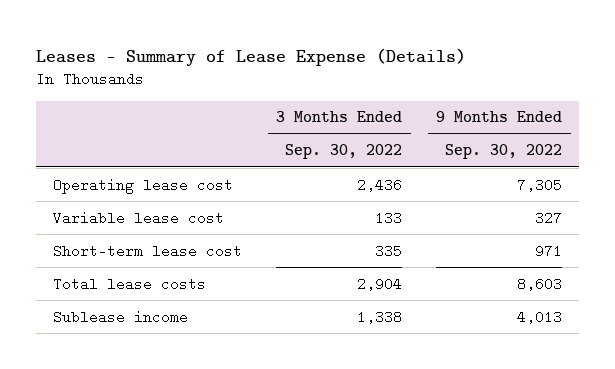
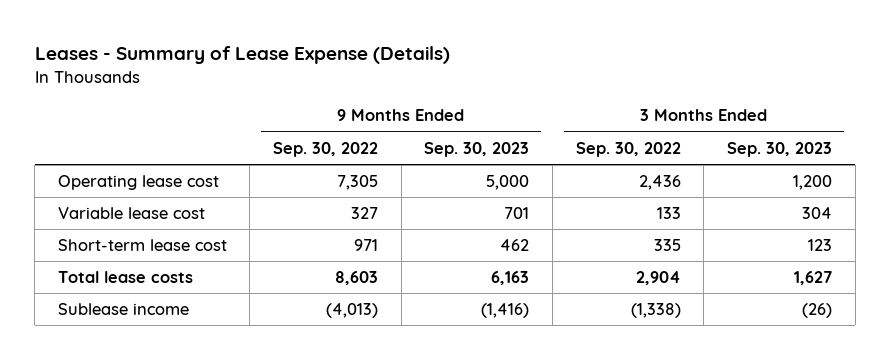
- | 3 Months Ended Sep. 30, 2022 | 9 Months Ended Sep. 30, 2022
+ | 9 Months Ended Sep. 30, 2022 | 9 Months Ended Sep. 30, 2023 | 3 Months Ended Sep. 30, 2022 | 3 Months Ended Sep. 30, 2023
- Sublease income | 1,338 | 4,013
+ Sublease income | (4,013) | (1,416) | (1,338) | (26)

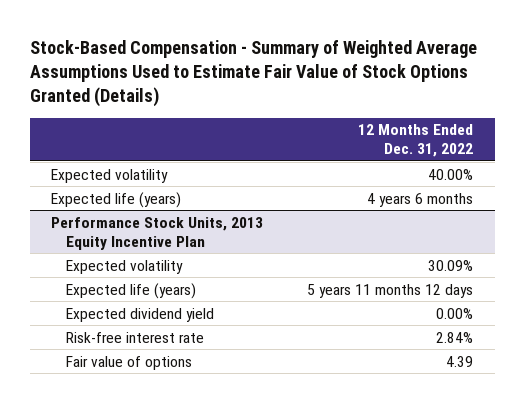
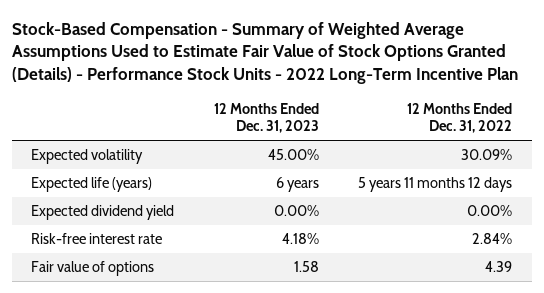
- Stock-Based Compensation - Summary of Weighted Average Assumptions Used to Estimate Fair Value of Stock Options Granted (Details)
+ Stock-Based Compensation - Summary of Weighted Average Assumptions Used to Estimate Fair Value of Stock Options Granted (Details) - Performance Stock Units - 2022 Long-Term Incentive Plan
- | 12 Months Ended Dec. 31, 2022
+ | 12 Months Ended Dec. 31, 2023 | 12 Months Ended Dec. 31, 2022
- Expected volatility | 40.00%
- Expected life (years) | 4 years 6 months
- Performance Stock Units, 2013 Equity Incentive Plan

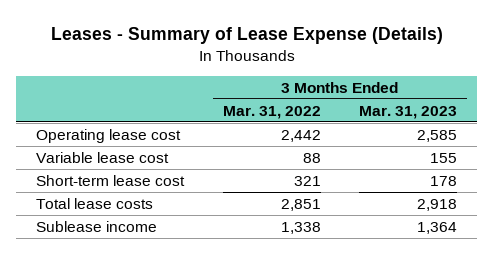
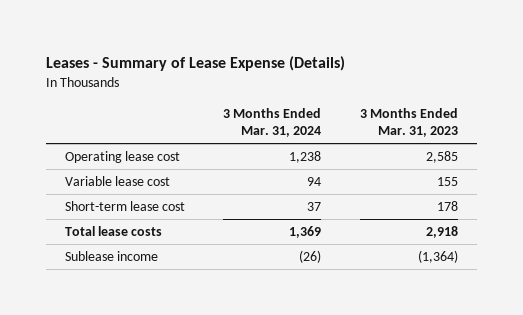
- | 3 Months Ended Mar. 31, 2022 | 3 Months Ended Mar. 31, 2023
+ | 3 Months Ended Mar. 31, 2024 | 3 Months Ended Mar. 31, 2023
- Sublease income | 1,338 | 1,364
+ Sublease income | (26) | (1,364)

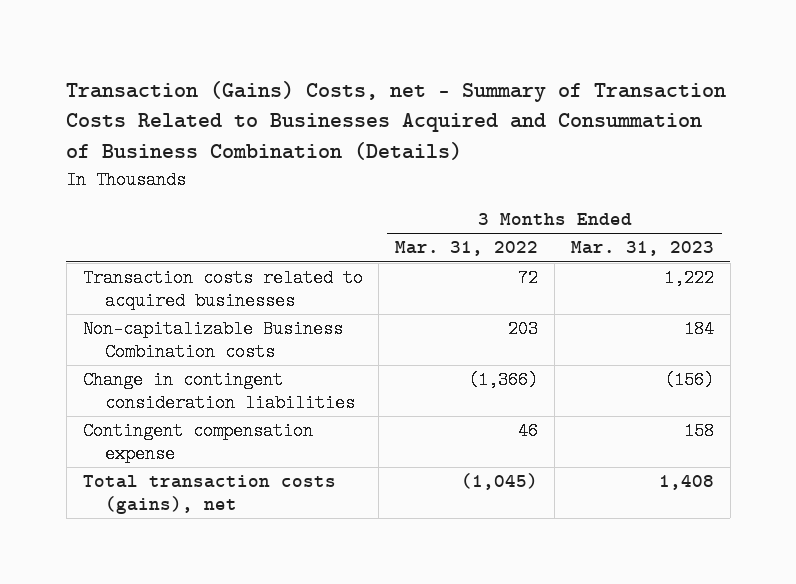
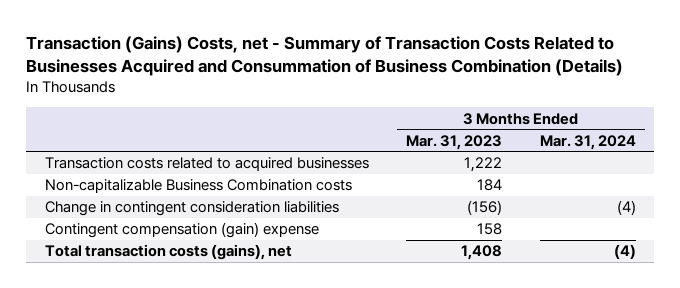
- | 3 Months Ended Mar. 31, 2022 | 3 Months Ended Mar. 31, 2023
+ | 3 Months Ended Mar. 31, 2023 | 3 Months Ended Mar. 31, 2024
- Contingent compensation expense | 46 | 158
+ Contingent compensation (gain) expense | 158 |

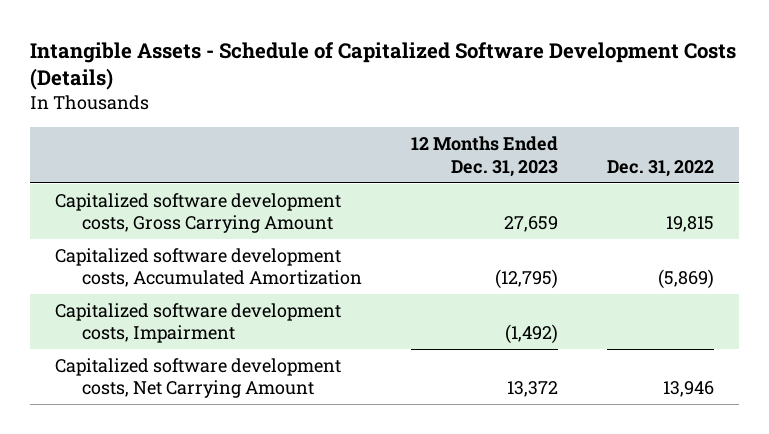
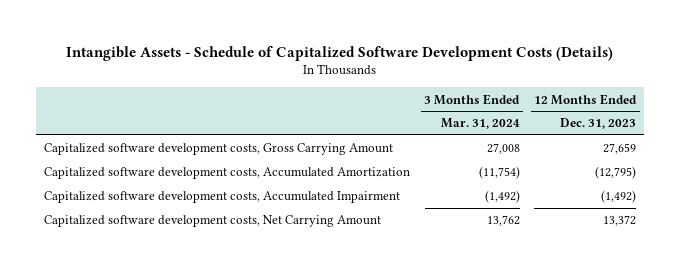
- | 12 Months Ended Dec. 31, 2023 | Dec. 31, 2022
+ | 3 Months Ended Mar. 31, 2024 | 12 Months Ended Dec. 31, 2023
- Capitalized software development costs, Impairment | (1,492) |
+ Capitalized software development costs, Accumulated Impairment | (1,492) | (1,492)

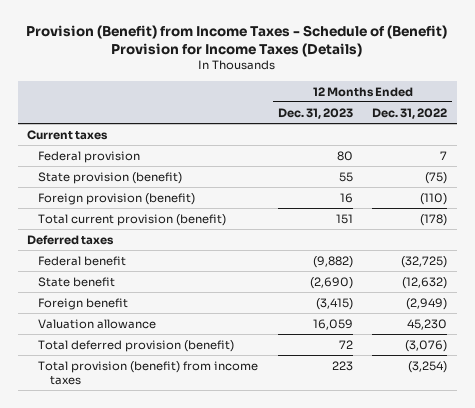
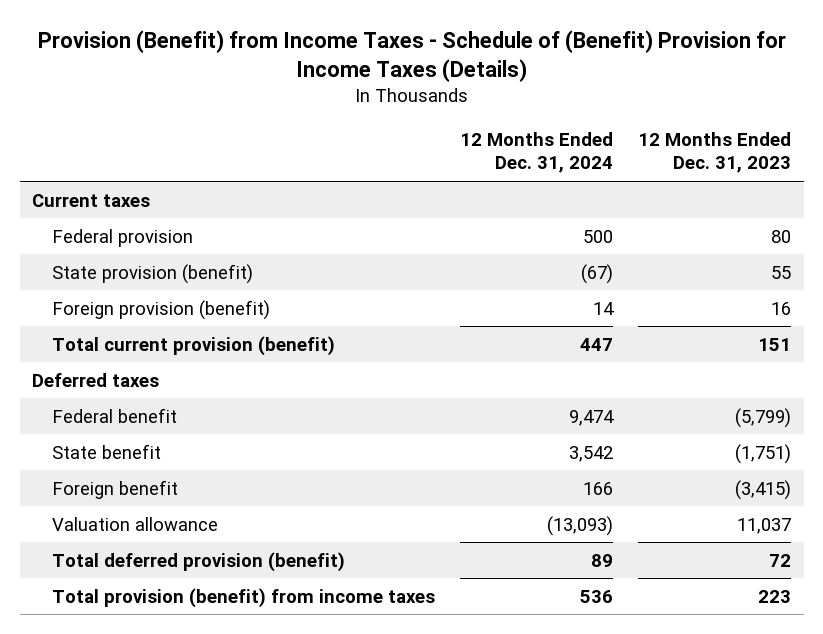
- | 12 Months Ended Dec. 31, 2023 | 12 Months Ended Dec. 31, 2022
+ | 12 Months Ended Dec. 31, 2024 | 12 Months Ended Dec. 31, 2023
- Federal benefit | (9,882) | (32,725)
- State benefit | (2,690) | (12,632)
+ Federal benefit | 9,474 | (5,799)
+ State benefit | 3,542 | (1,751)
- Valuation allowance | 16,059 | 45,230
+ Valuation allowance | (13,093) | 11,037

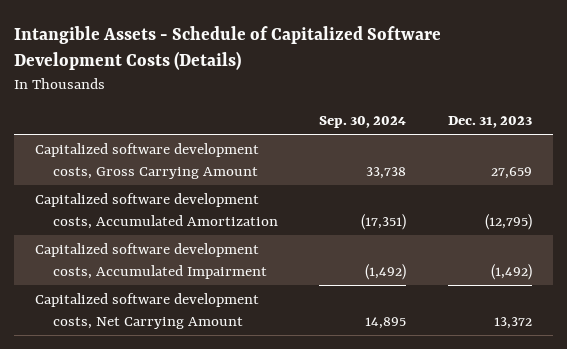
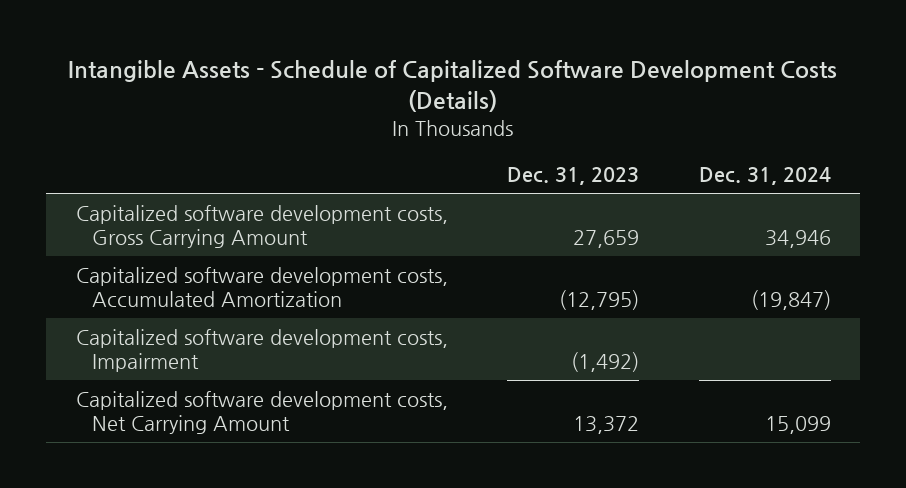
- | Sep. 30, 2024 | Dec. 31, 2023
+ | Dec. 31, 2023 | Dec. 31, 2024
- Capitalized software development costs, Accumulated Impairment | (1,492) | (1,492)
+ Capitalized software development costs, Impairment | (1,492) |

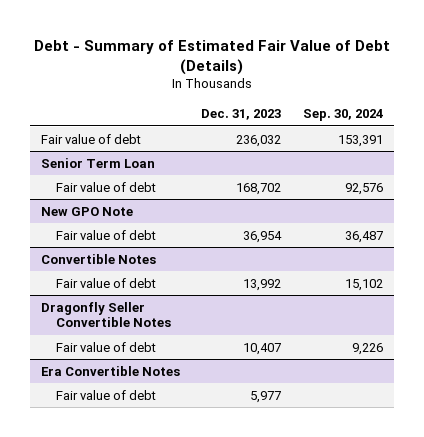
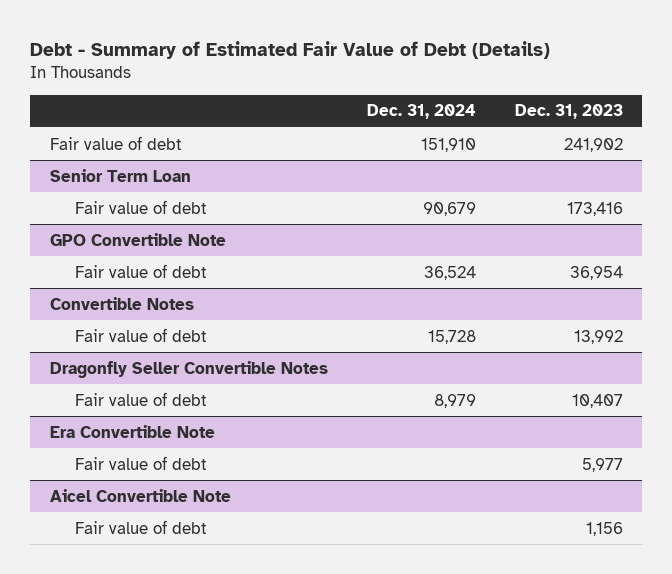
- | Dec. 31, 2023 | Sep. 30, 2024
+ | Dec. 31, 2024 | Dec. 31, 2023
- Fair value of debt | 236,032 | 153,391
+ Fair value of debt | 151,910 | 241,902
@ Senior Term Loan
- Fair value of debt | 168,702 | 92,576
- New GPO Note
@ Senior Term Loan
+ Fair value of debt | 90,679 | 173,416
+ GPO Convertible Note
- Era Convertible Notes
+ Era Convertible Note
+ Aicel Convertible Note
+ Fair value of debt | | 1,156

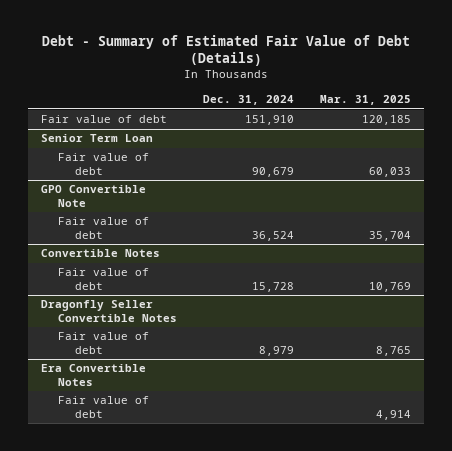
- | Dec. 31, 2024 | Dec. 31, 2023
+ | Dec. 31, 2024 | Mar. 31, 2025
- Era Convertible Note
- Fair value of debt | | 5,977
- Aicel Convertible Note
+ Era Convertible Notes

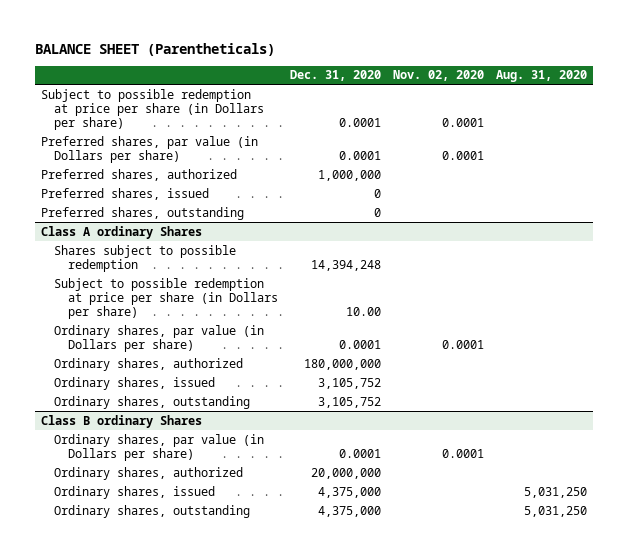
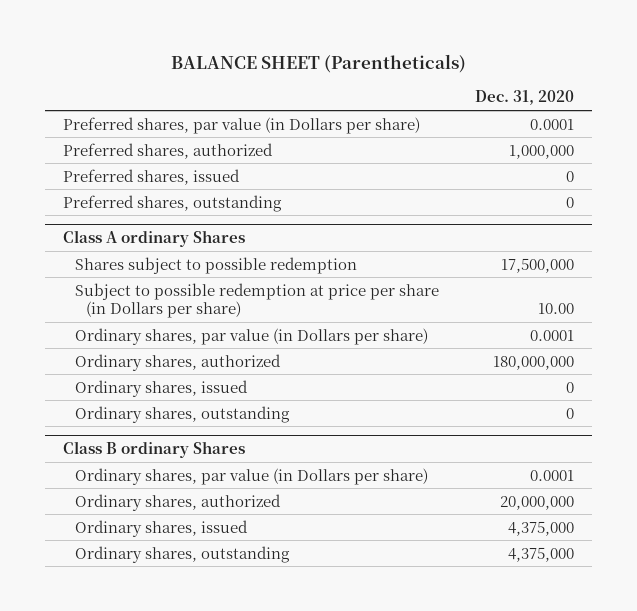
- | Dec. 31, 2020 | Nov. 02, 2020 | Aug. 31, 2020
+ | Dec. 31, 2020
- Subject to possible redemption at price per share (in Dollars per share) | 0.0001 | 0.0001 |
@ Class A ordinary Shares
- Shares subject to possible redemption | 14,394,248 | |
+ Shares subject to possible redemption | 17,500,000
- Ordinary shares, issued | 3,105,752 | |
- Ordinary shares, outstanding | 3,105,752 | |
+ Ordinary shares, issued | 0
+ Ordinary shares, outstanding | 0

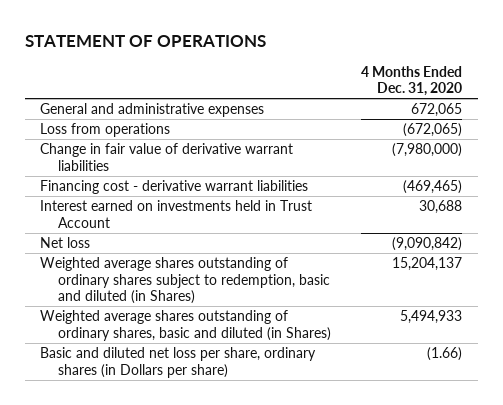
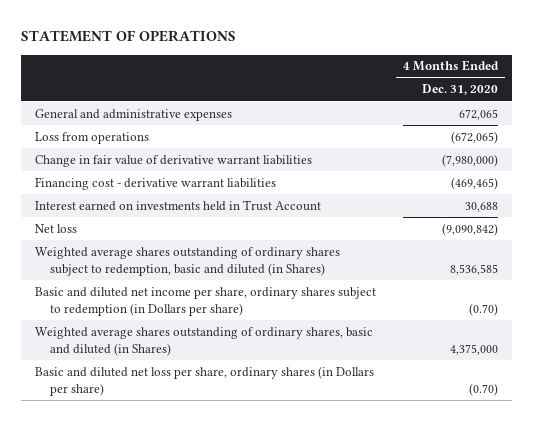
- Weighted average shares outstanding of ordinary shares subject to redemption, basic and diluted (in Shares) | 15,204,137
- Weighted average shares outstanding of ordinary shares, basic and diluted (in Shares) | 5,494,933
- Basic and diluted net loss per share, ordinary shares (in Dollars per share) | (1.66)
+ Weighted average shares outstanding of ordinary shares subject to redemption, basic and diluted (in Shares) | 8,536,585
+ Basic and diluted net income per share, ordinary shares subject to redemption (in Dollars per share) | (0.70)
+ Weighted average shares outstanding of ordinary shares, basic and diluted (in Shares) | 4,375,000
+ Basic and diluted net loss per share, ordinary shares (in Dollars per share) | (0.70)

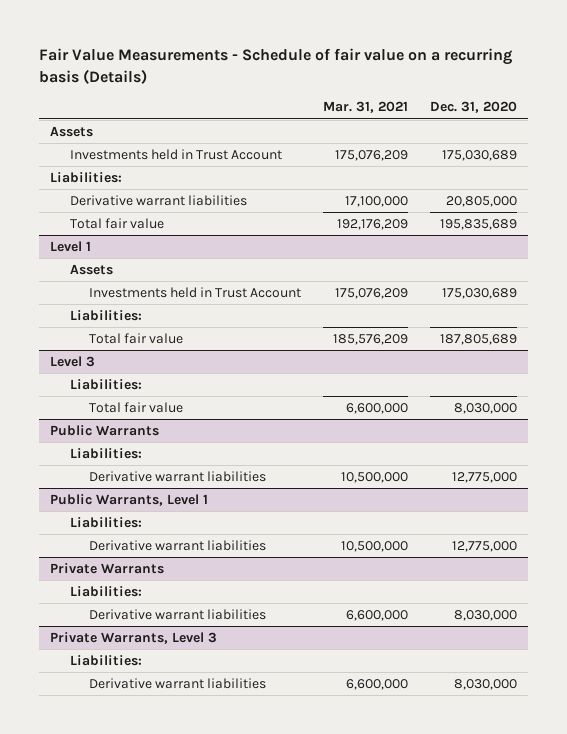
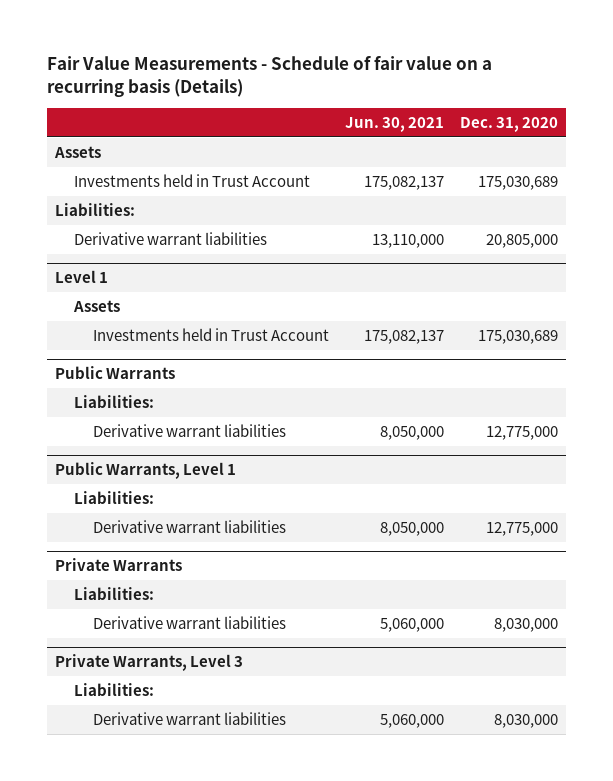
- | Mar. 31, 2021 | Dec. 31, 2020
+ | Jun. 30, 2021 | Dec. 31, 2020
- Total fair value | 192,176,209 | 195,835,689
@ Level 1
- Liabilities:
- Total fair value | 185,576,209 | 187,805,689
- Level 3
- Liabilities:
- Total fair value | 6,600,000 | 8,030,000

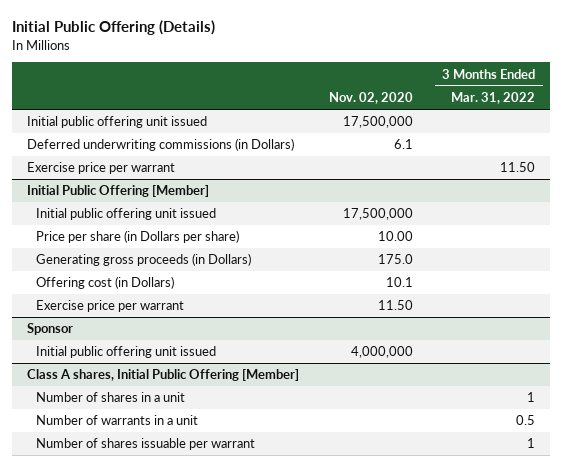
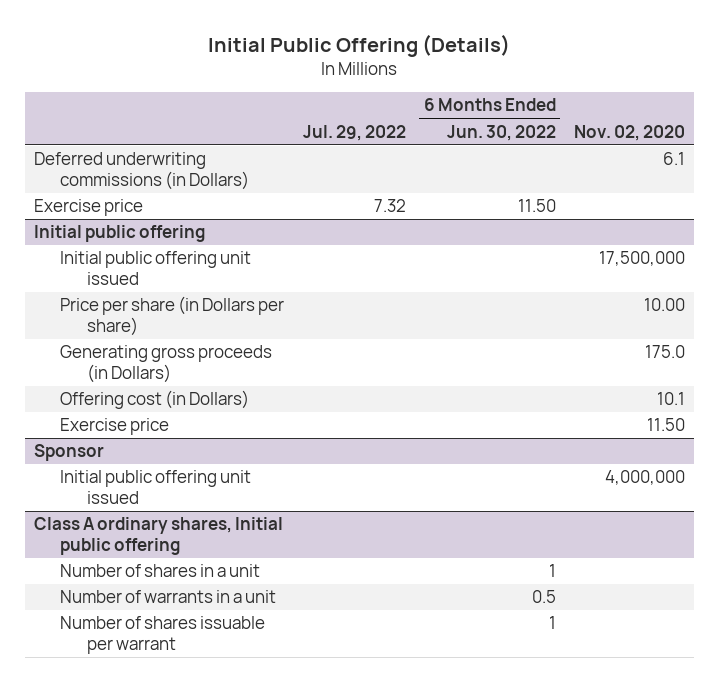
- | Nov. 02, 2020 | 3 Months Ended Mar. 31, 2022
+ | Jul. 29, 2022 | 6 Months Ended Jun. 30, 2022 | Nov. 02, 2020
- Initial public offering unit issued | 17,500,000 |
- Exercise price per warrant | | 11.50
- Initial Public Offering [Member]
+ Exercise price | 7.32 | 11.50 |
+ Initial public offering
- Exercise price per warrant | 11.50 |
+ Exercise price | | | 11.50
- Class A shares, Initial Public Offering [Member]
+ Class A ordinary shares, Initial public offering

